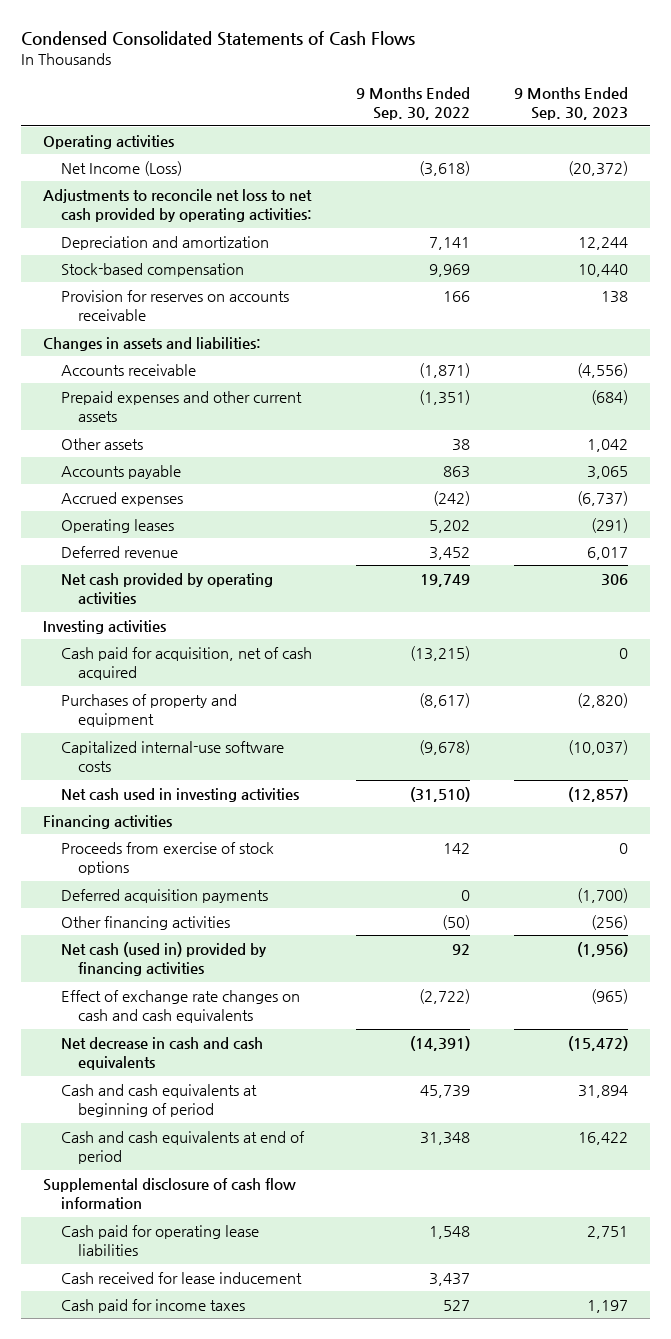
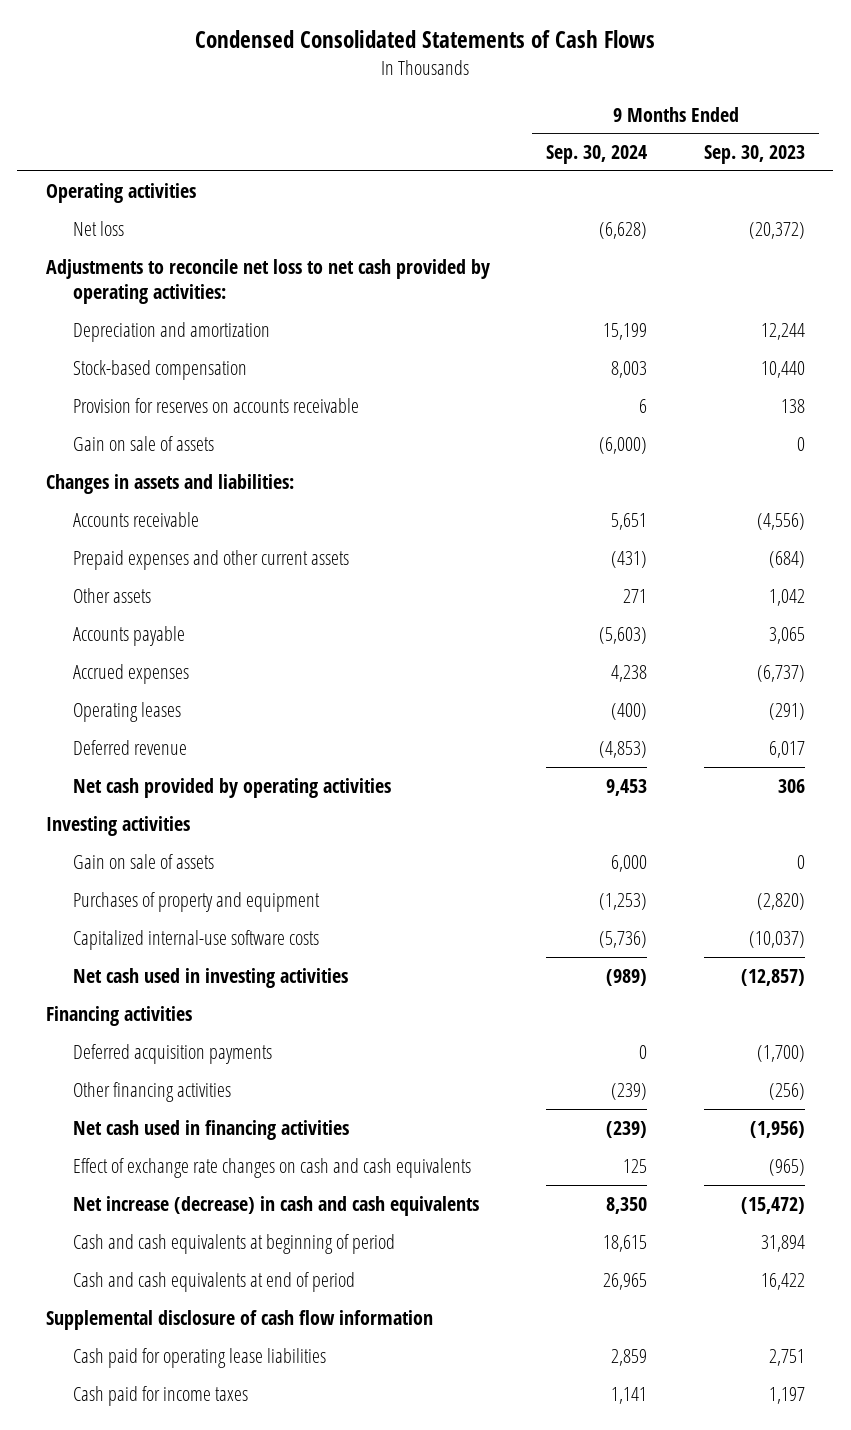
- | 9 Months Ended Sep. 30, 2022 | 9 Months Ended Sep. 30, 2023
+ | 9 Months Ended Sep. 30, 2024 | 9 Months Ended Sep. 30, 2023
- Net Income (Loss) | (3,618) | (20,372)
+ Net loss | (6,628) | (20,372)
+ Gain on sale of assets | (6,000) | 0
- Cash paid for acquisition, net of cash acquired | (13,215) | 0
+ Gain on sale of assets | 6,000 | 0
- Proceeds from exercise of stock options | 142 | 0
- Net cash (used in) provided by financing activities | 92 | (1,956)
+ Net cash used in financing activities | (239) | (1,956)
- Net decrease in cash and cash equivalents | (14,391) | (15,472)
+ Net increase (decrease) in cash and cash equivalents | 8,350 | (15,472)
- Cash received for lease inducement | 3,437 |

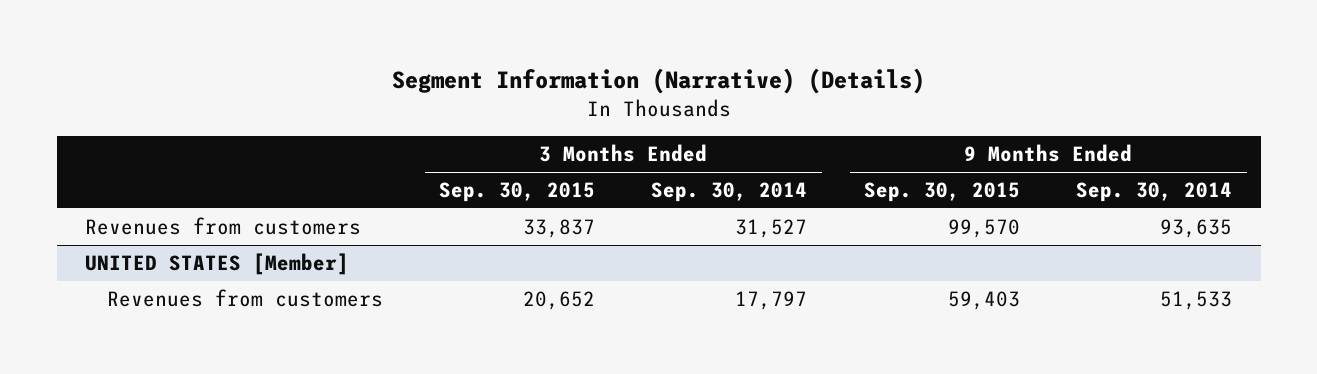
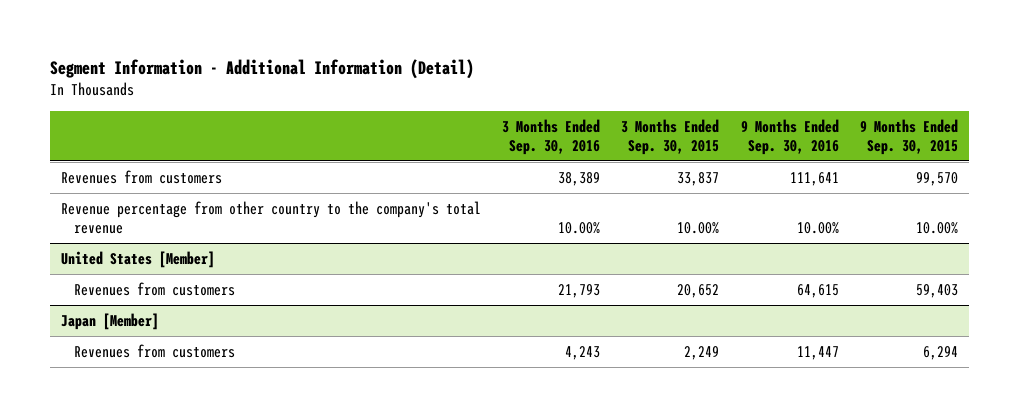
- Segment Information (Narrative) (Details)
+ Segment Information - Additional Information (Detail)
- | 3 Months Ended Sep. 30, 2015 | 3 Months Ended Sep. 30, 2014 | 9 Months Ended Sep. 30, 2015 | 9 Months Ended Sep. 30, 2014
+ | 3 Months Ended Sep. 30, 2016 | 3 Months Ended Sep. 30, 2015 | 9 Months Ended Sep. 30, 2016 | 9 Months Ended Sep. 30, 2015
- UNITED STATES [Member]
+ Revenue percentage from other country to the company's total revenue | 10.00% | 10.00% | 10.00% | 10.00%
+ United States [Member]
+ Japan [Member]
+ Revenues from customers | 4,243 | 2,249 | 11,447 | 6,294

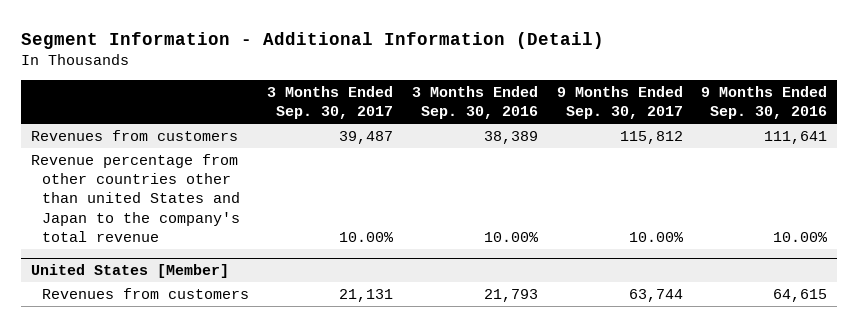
- | 3 Months Ended Sep. 30, 2016 | 3 Months Ended Sep. 30, 2015 | 9 Months Ended Sep. 30, 2016 | 9 Months Ended Sep. 30, 2015
+ | 3 Months Ended Sep. 30, 2017 | 3 Months Ended Sep. 30, 2016 | 9 Months Ended Sep. 30, 2017 | 9 Months Ended Sep. 30, 2016
- Revenue percentage from other country to the company's total revenue | 10.00% | 10.00% | 10.00% | 10.00%
+ Revenue percentage from other countries other than united States and Japan to the company's total revenue | 10.00% | 10.00% | 10.00% | 10.00%
- Japan [Member]
- Revenues from customers | 4,243 | 2,249 | 11,447 | 6,294

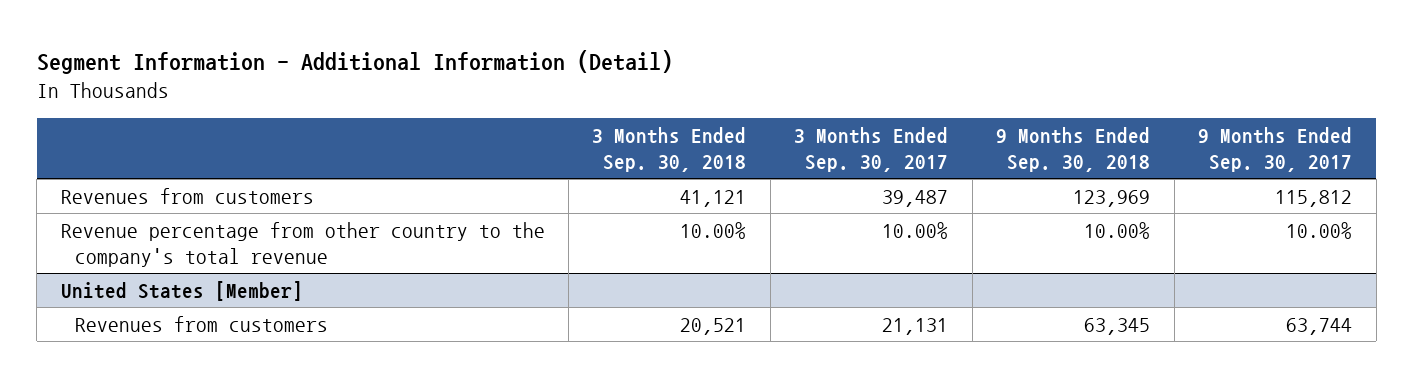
- | 3 Months Ended Sep. 30, 2017 | 3 Months Ended Sep. 30, 2016 | 9 Months Ended Sep. 30, 2017 | 9 Months Ended Sep. 30, 2016
+ | 3 Months Ended Sep. 30, 2018 | 3 Months Ended Sep. 30, 2017 | 9 Months Ended Sep. 30, 2018 | 9 Months Ended Sep. 30, 2017
- Revenue percentage from other countries other than united States and Japan to the company's total revenue | 10.00% | 10.00% | 10.00% | 10.00%
+ Revenue percentage from other country to the company's total revenue | 10.00% | 10.00% | 10.00% | 10.00%

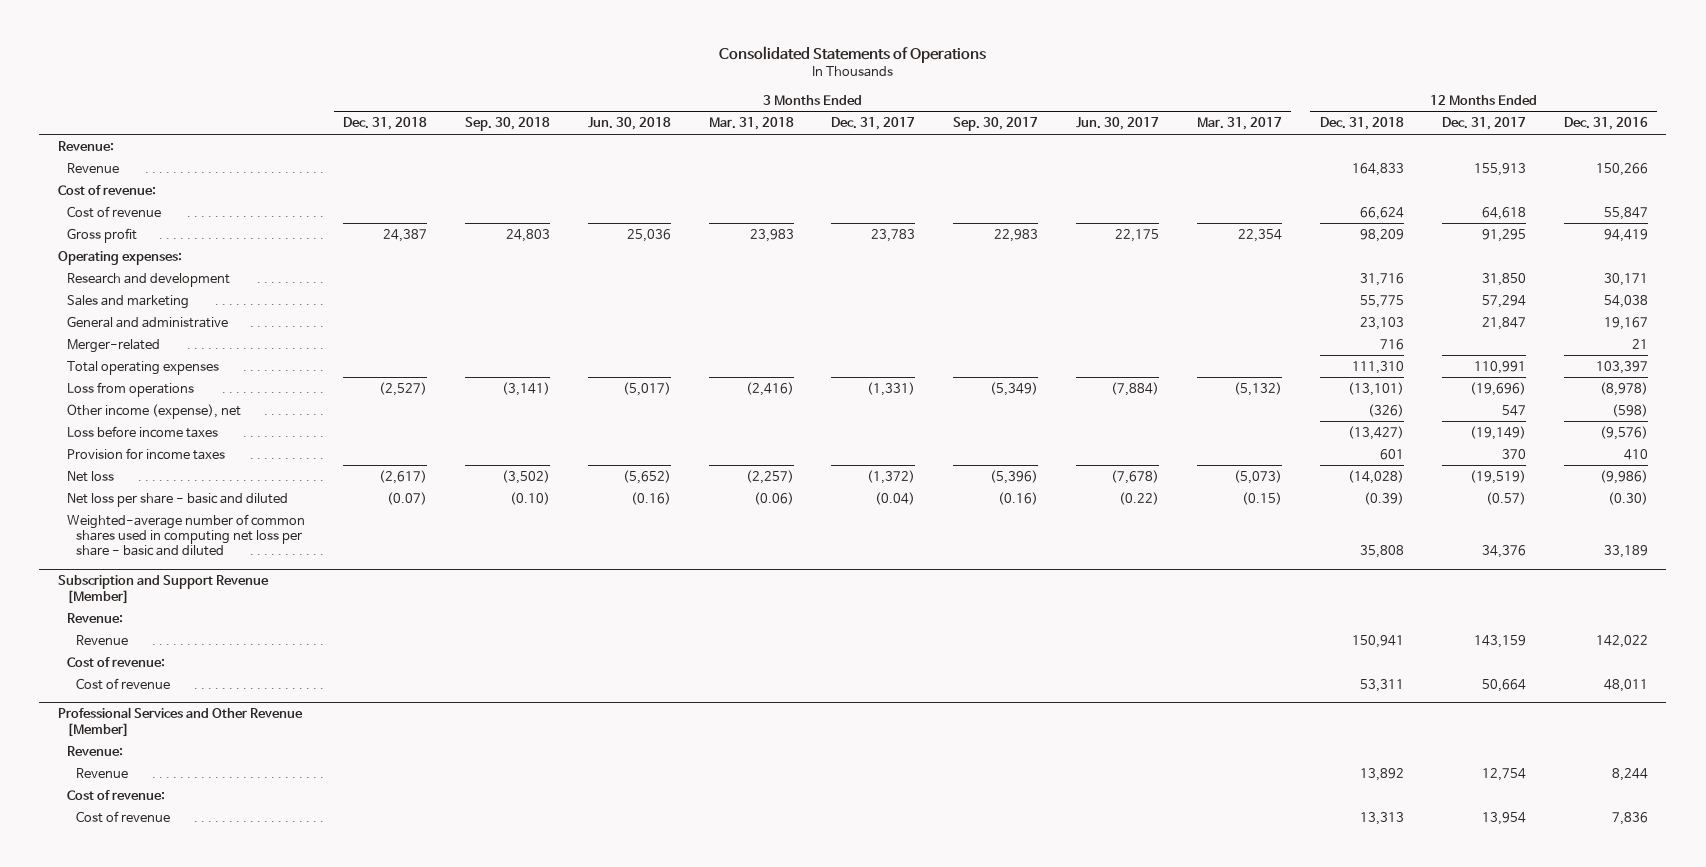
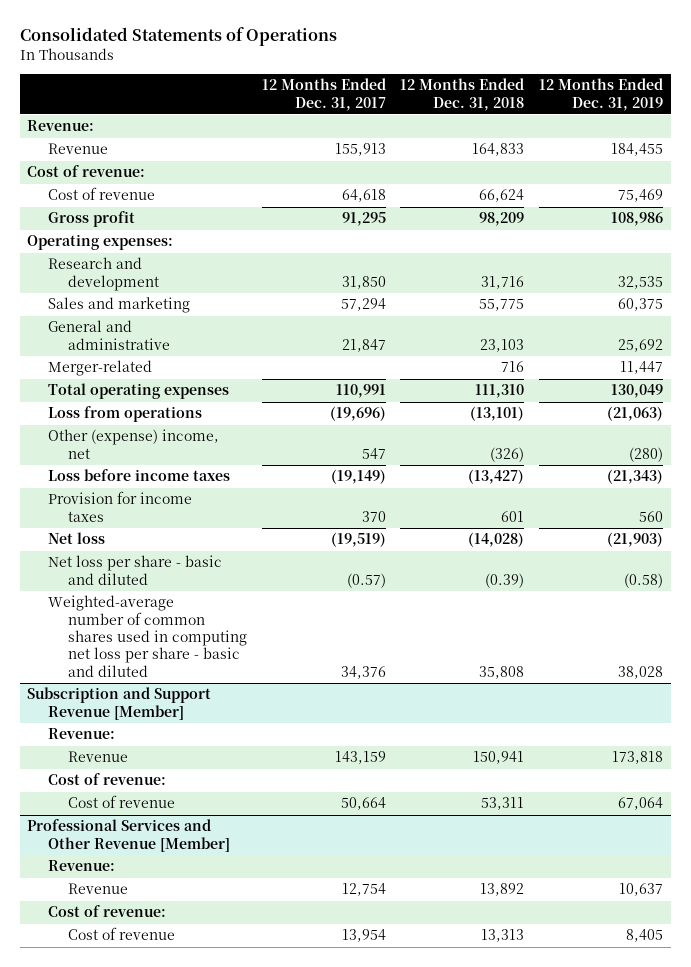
- | 3 Months Ended Dec. 31, 2018 | 3 Months Ended Sep. 30, 2018 | 3 Months Ended Jun. 30, 2018 | 3 Months Ended Mar. 31, 2018 | 3 Months Ended Dec. 31, 2017 | 3 Months Ended Sep. 30, 2017 | 3 Months Ended Jun. 30, 2017 | 3 Months Ended Mar. 31, 2017 | 12 Months Ended Dec. 31, 2018 | 12 Months Ended Dec. 31, 2017 | 12 Months Ended Dec. 31, 2016
+ | 12 Months Ended Dec. 31, 2017 | 12 Months Ended Dec. 31, 2018 | 12 Months Ended Dec. 31, 2019
- Other income (expense), net | | | | | | | | | (326) | 547 | (598)
+ Other (expense) income, net | 547 | (326) | (280)

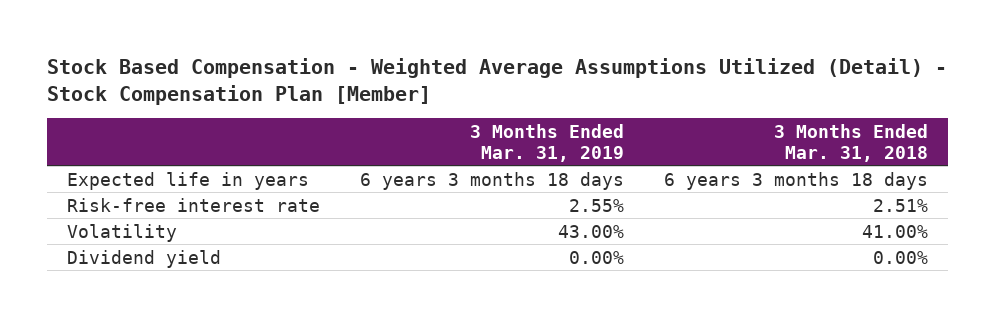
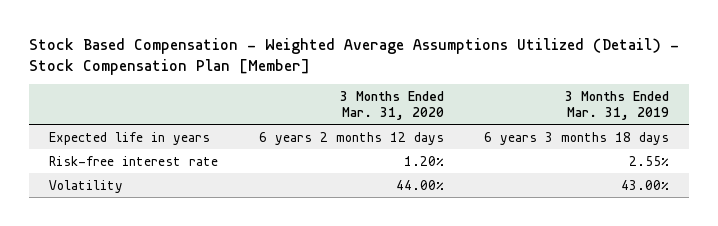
- | 3 Months Ended Mar. 31, 2019 | 3 Months Ended Mar. 31, 2018
+ | 3 Months Ended Mar. 31, 2020 | 3 Months Ended Mar. 31, 2019
- Dividend yield | 0.00% | 0.00%

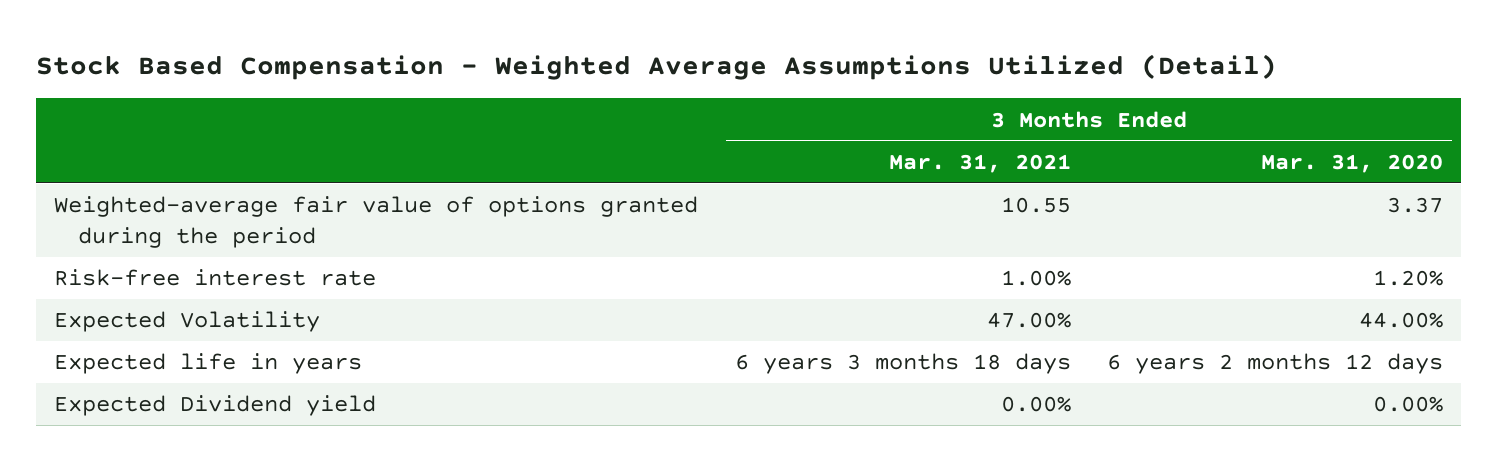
- Stock Based Compensation - Weighted Average Assumptions Utilized (Detail) - Stock Compensation Plan [Member]
+ Stock Based Compensation - Weighted Average Assumptions Utilized (Detail)
- | 3 Months Ended Mar. 31, 2020 | 3 Months Ended Mar. 31, 2019
+ | 3 Months Ended Mar. 31, 2021 | 3 Months Ended Mar. 31, 2020
+ Weighted-average fair value of options granted during the period | 10.55 | 3.37
- Volatility | 44.00% | 43.00%
+ Expected Volatility | 47.00% | 44.00%
moved down: Expected life in years | 6 years 3 months 18 days | 6 years 2 months 12 days
+ Expected Dividend yield | 0.00% | 0.00%

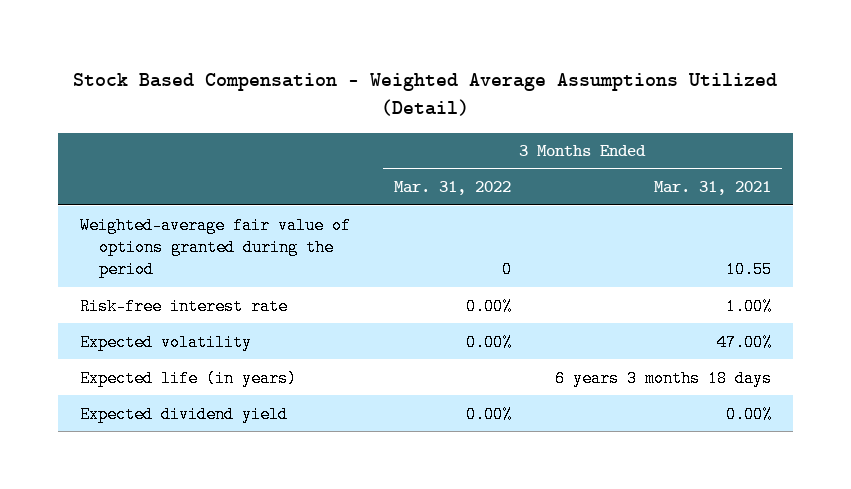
- | 3 Months Ended Mar. 31, 2021 | 3 Months Ended Mar. 31, 2020
+ | 3 Months Ended Mar. 31, 2022 | 3 Months Ended Mar. 31, 2021
- Expected Volatility | 47.00% | 44.00%
- Expected life in years | 6 years 3 months 18 days | 6 years 2 months 12 days
- Expected Dividend yield | 0.00% | 0.00%
+ Expected volatility | 0.00% | 47.00%
+ Expected life (in years) | | 6 years 3 months 18 days
+ Expected dividend yield | 0.00% | 0.00%

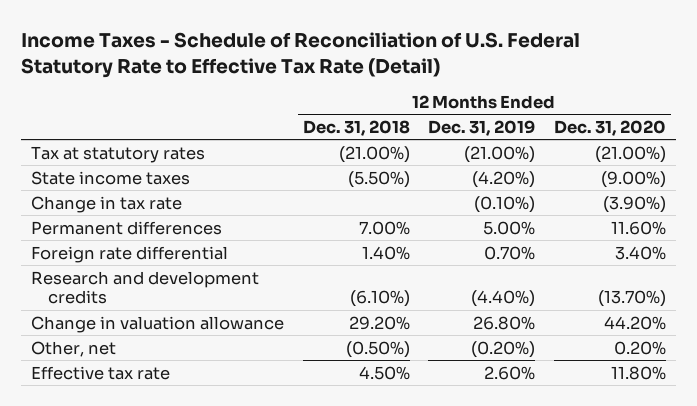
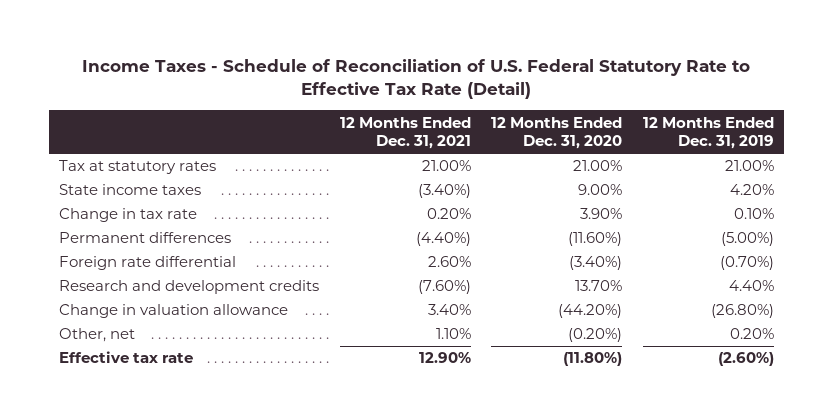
- | 12 Months Ended Dec. 31, 2018 | 12 Months Ended Dec. 31, 2019 | 12 Months Ended Dec. 31, 2020
+ | 12 Months Ended Dec. 31, 2021 | 12 Months Ended Dec. 31, 2020 | 12 Months Ended Dec. 31, 2019
- Tax at statutory rates | (21.00%) | (21.00%) | (21.00%)
- State income taxes | (5.50%) | (4.20%) | (9.00%)
- Change in tax rate | | (0.10%) | (3.90%)
- Permanent differences | 7.00% | 5.00% | 11.60%
- Foreign rate differential | 1.40% | 0.70% | 3.40%
- Research and development credits | (6.10%) | (4.40%) | (13.70%)
- Change in valuation allowance | 29.20% | 26.80% | 44.20%
- Other, net | (0.50%) | (0.20%) | 0.20%
- Effective tax rate | 4.50% | 2.60% | 11.80%
+ Tax at statutory rates | 21.00% | 21.00% | 21.00%
+ State income taxes | (3.40%) | 9.00% | 4.20%
+ Change in tax rate | 0.20% | 3.90% | 0.10%
+ Permanent differences | (4.40%) | (11.60%) | (5.00%)
+ Foreign rate differential | 2.60% | (3.40%) | (0.70%)
+ Research and development credits | (7.60%) | 13.70% | 4.40%
+ Change in valuation allowance | 3.40% | (44.20%) | (26.80%)
+ Other, net | 1.10% | (0.20%) | 0.20%
+ Effective tax rate | 12.90% | (11.80%) | (2.60%)

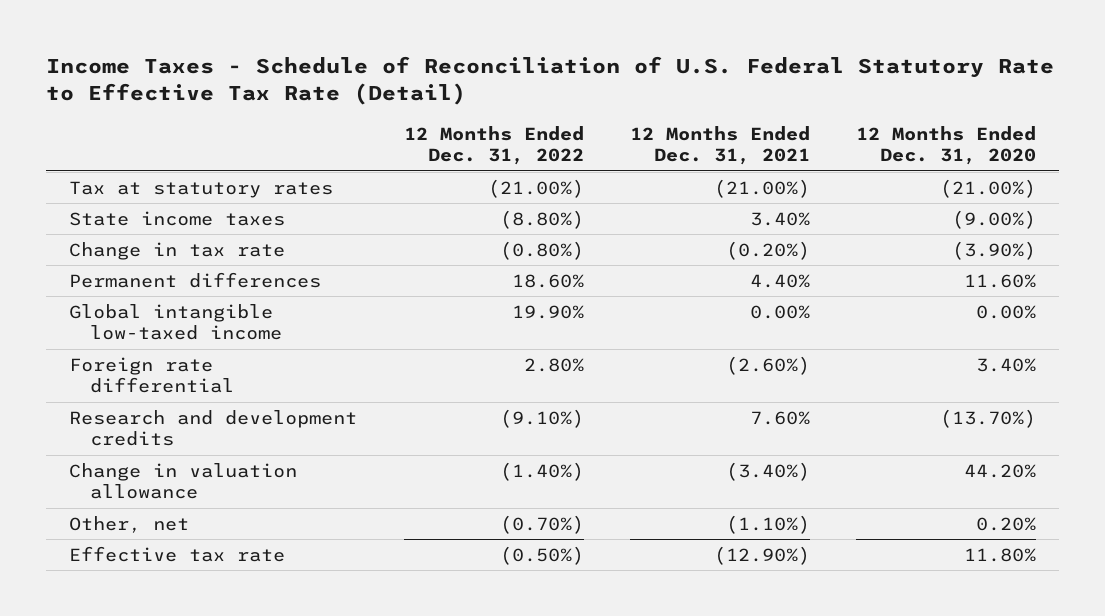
- | 12 Months Ended Dec. 31, 2021 | 12 Months Ended Dec. 31, 2020 | 12 Months Ended Dec. 31, 2019
+ | 12 Months Ended Dec. 31, 2022 | 12 Months Ended Dec. 31, 2021 | 12 Months Ended Dec. 31, 2020
- Tax at statutory rates | 21.00% | 21.00% | 21.00%
- State income taxes | (3.40%) | 9.00% | 4.20%
- Change in tax rate | 0.20% | 3.90% | 0.10%
- Permanent differences | (4.40%) | (11.60%) | (5.00%)
- Foreign rate differential | 2.60% | (3.40%) | (0.70%)
- Research and development credits | (7.60%) | 13.70% | 4.40%
- Change in valuation allowance | 3.40% | (44.20%) | (26.80%)
- Other, net | 1.10% | (0.20%) | 0.20%
- Effective tax rate | 12.90% | (11.80%) | (2.60%)
+ Tax at statutory rates | (21.00%) | (21.00%) | (21.00%)
+ State income taxes | (8.80%) | 3.40% | (9.00%)
+ Change in tax rate | (0.80%) | (0.20%) | (3.90%)
+ Permanent differences | 18.60% | 4.40% | 11.60%
+ Global intangible low-taxed income | 19.90% | 0.00% | 0.00%
+ Foreign rate differential | 2.80% | (2.60%) | 3.40%
+ Research and development credits | (9.10%) | 7.60% | (13.70%)
+ Change in valuation allowance | (1.40%) | (3.40%) | 44.20%
+ Other, net | (0.70%) | (1.10%) | 0.20%
+ Effective tax rate | (0.50%) | (12.90%) | 11.80%

